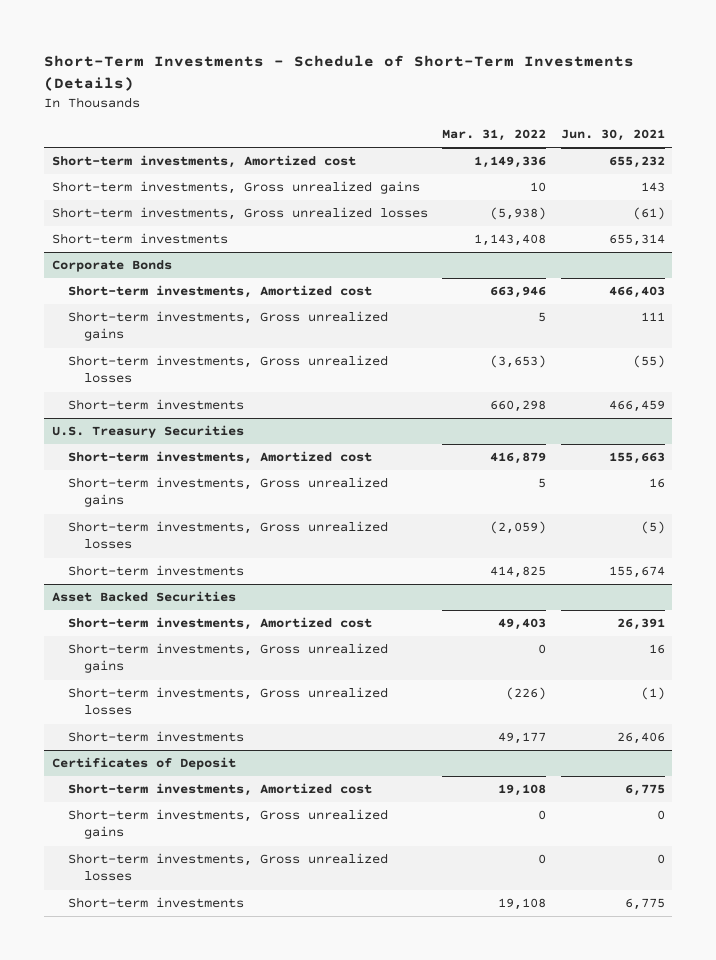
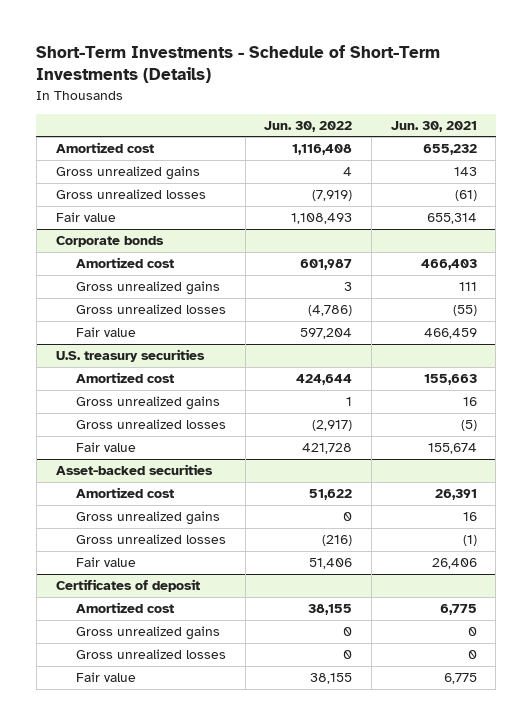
- | Mar. 31, 2022 | Jun. 30, 2021
+ | Jun. 30, 2022 | Jun. 30, 2021
- Short-term investments, Amortized cost | 1,149,336 | 655,232
- Short-term investments, Gross unrealized gains | 10 | 143
- Short-term investments, Gross unrealized losses | (5,938) | (61)
- Short-term investments | 1,143,408 | 655,314
- Corporate Bonds
- Short-term investments, Amortized cost | 663,946 | 466,403
- Short-term investments, Gross unrealized gains | 5 | 111
- Short-term investments, Gross unrealized losses | (3,653) | (55)
- Short-term investments | 660,298 | 466,459
- U.S. Treasury Securities
- Short-term investments, Amortized cost | 416,879 | 155,663
- Short-term investments, Gross unrealized gains | 5 | 16
- Short-term investments, Gross unrealized losses | (2,059) | (5)
- Short-term investments | 414,825 | 155,674
- Asset Backed Securities
- Short-term investments, Amortized cost | 49,403 | 26,391
- Short-term investments, Gross unrealized gains | 0 | 16
- Short-term investments, Gross unrealized losses | (226) | (1)
- Short-term investments | 49,177 | 26,406
- Certificates of Deposit
- Short-term investments, Amortized cost | 19,108 | 6,775
- Short-term investments, Gross unrealized gains | 0 | 0
- Short-term investments, Gross unrealized losses | 0 | 0
- Short-term investments | 19,108 | 6,775
+ Amortized cost | 1,116,408 | 655,232
+ Gross unrealized gains | 4 | 143
+ Gross unrealized losses | (7,919) | (61)
+ Fair value | 1,108,493 | 655,314
+ Corporate bonds
+ Amortized cost | 601,987 | 466,403
+ Gross unrealized gains | 3 | 111
+ Gross unrealized losses | (4,786) | (55)
+ Fair value | 597,204 | 466,459
+ U.S. treasury securities
+ Amortized cost | 424,644 | 155,663
+ Gross unrealized gains | 1 | 16
+ Gross unrealized losses | (2,917) | (5)
+ Fair value | 421,728 | 155,674
+ Asset-backed securities
+ Amortized cost | 51,622 | 26,391
+ Gross unrealized gains | 0 | 16
+ Gross unrealized losses | (216) | (1)
+ Fair value | 51,406 | 26,406
+ Certificates of deposit
+ Amortized cost | 38,155 | 6,775
+ Gross unrealized gains | 0 | 0
+ Gross unrealized losses | 0 | 0
+ Fair value | 38,155 | 6,775

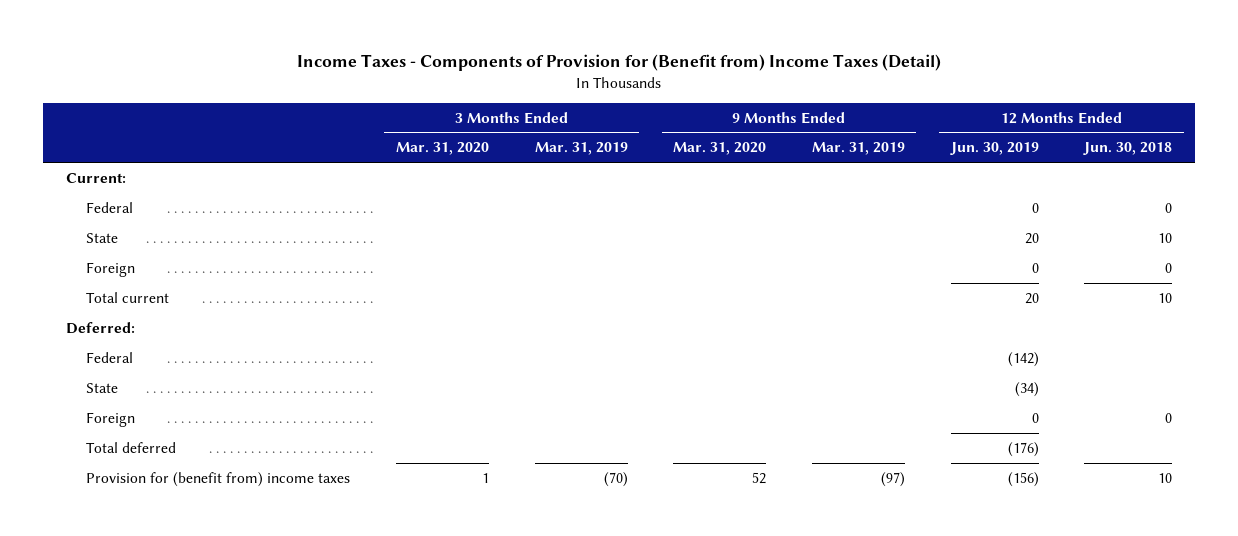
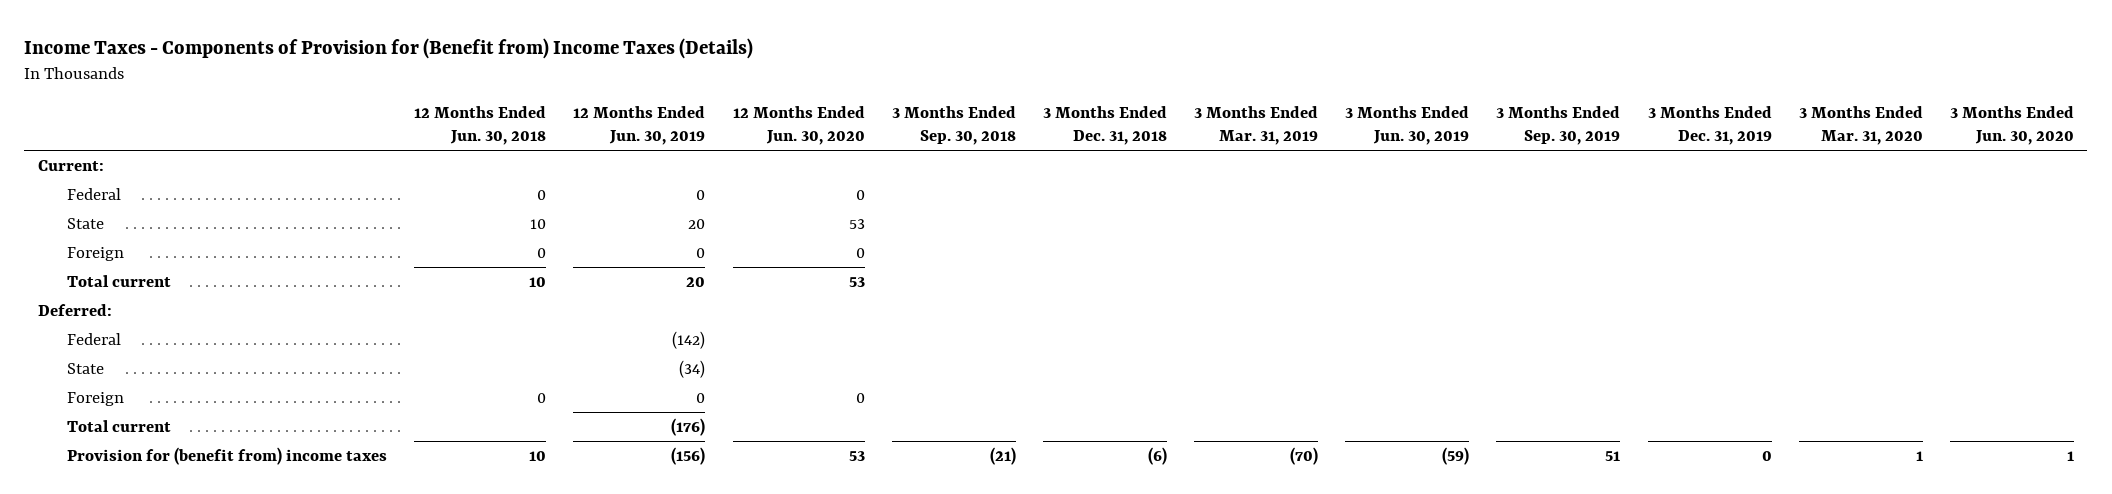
- Income Taxes - Components of Provision for (Benefit from) Income Taxes (Detail)
+ Income Taxes - Components of Provision for (Benefit from) Income Taxes (Details)
- | 3 Months Ended Mar. 31, 2020 | 3 Months Ended Mar. 31, 2019 | 9 Months Ended Mar. 31, 2020 | 9 Months Ended Mar. 31, 2019 | 12 Months Ended Jun. 30, 2019 | 12 Months Ended Jun. 30, 2018
+ | 12 Months Ended Jun. 30, 2018 | 12 Months Ended Jun. 30, 2019 | 12 Months Ended Jun. 30, 2020 | 3 Months Ended Sep. 30, 2018 | 3 Months Ended Dec. 31, 2018 | 3 Months Ended Mar. 31, 2019 | 3 Months Ended Jun. 30, 2019 | 3 Months Ended Sep. 30, 2019 | 3 Months Ended Dec. 31, 2019 | 3 Months Ended Mar. 31, 2020 | 3 Months Ended Jun. 30, 2020
- Total deferred | | | | | (176) |
+ Total current | | (176) | | | | | | | | |

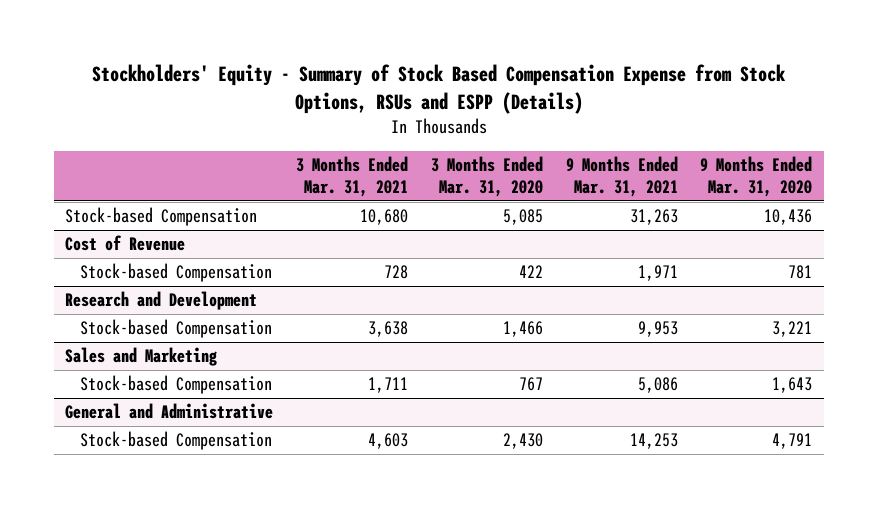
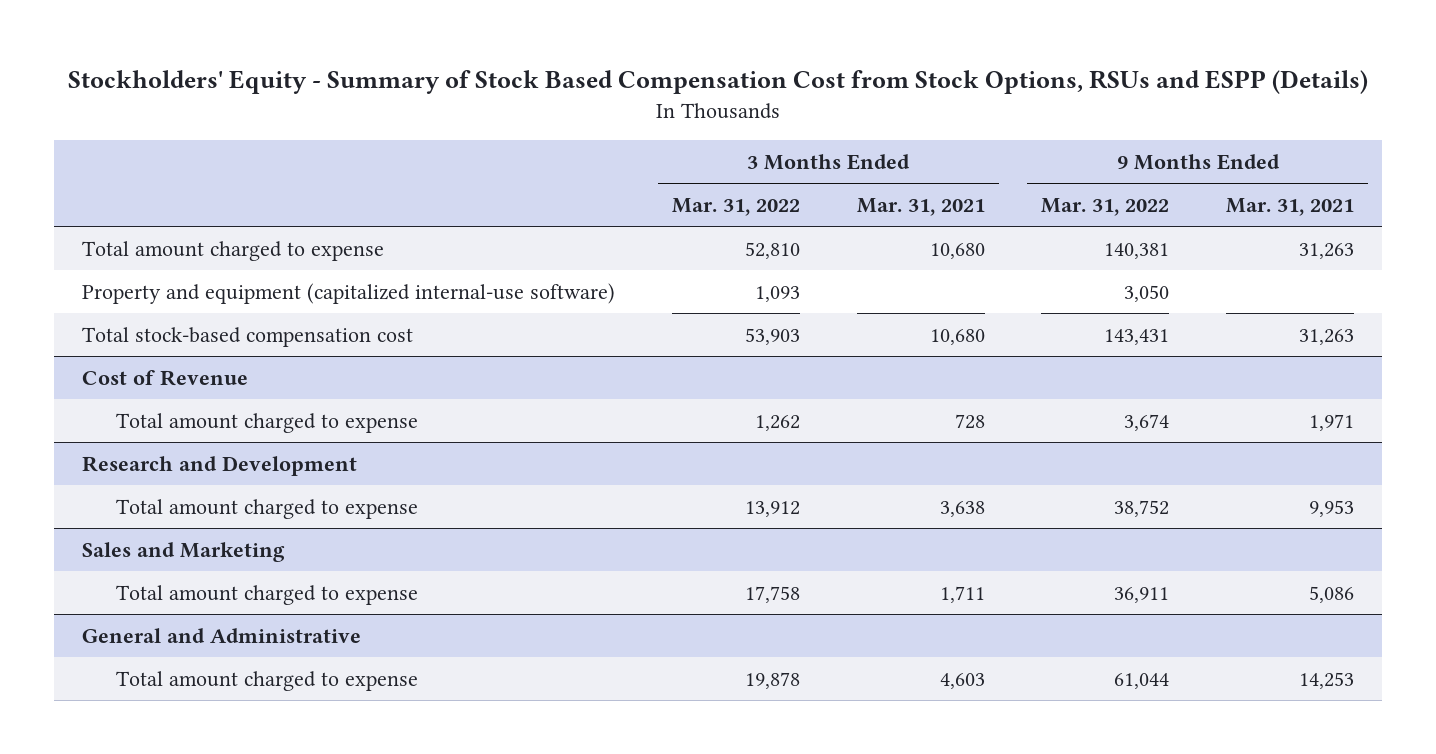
- Stockholders' Equity - Summary of Stock Based Compensation Expense from Stock Options, RSUs and ESPP (Details)
+ Stockholders' Equity - Summary of Stock Based Compensation Cost from Stock Options, RSUs and ESPP (Details)
- | 3 Months Ended Mar. 31, 2021 | 3 Months Ended Mar. 31, 2020 | 9 Months Ended Mar. 31, 2021 | 9 Months Ended Mar. 31, 2020
+ | 3 Months Ended Mar. 31, 2022 | 3 Months Ended Mar. 31, 2021 | 9 Months Ended Mar. 31, 2022 | 9 Months Ended Mar. 31, 2021
- Stock-based Compensation | 10,680 | 5,085 | 31,263 | 10,436
+ Total amount charged to expense | 52,810 | 10,680 | 140,381 | 31,263
+ Property and equipment (capitalized internal-use software) | 1,093 | | 3,050 |
+ Total stock-based compensation cost | 53,903 | 10,680 | 143,431 | 31,263
@ Cost of Revenue
- Stock-based Compensation | 728 | 422 | 1,971 | 781
+ Total amount charged to expense | 1,262 | 728 | 3,674 | 1,971
@ Research and Development
- Stock-based Compensation | 3,638 | 1,466 | 9,953 | 3,221
+ Total amount charged to expense | 13,912 | 3,638 | 38,752 | 9,953
@ Sales and Marketing
- Stock-based Compensation | 1,711 | 767 | 5,086 | 1,643
+ Total amount charged to expense | 17,758 | 1,711 | 36,911 | 5,086
@ General and Administrative
- Stock-based Compensation | 4,603 | 2,430 | 14,253 | 4,791
+ Total amount charged to expense | 19,878 | 4,603 | 61,044 | 14,253

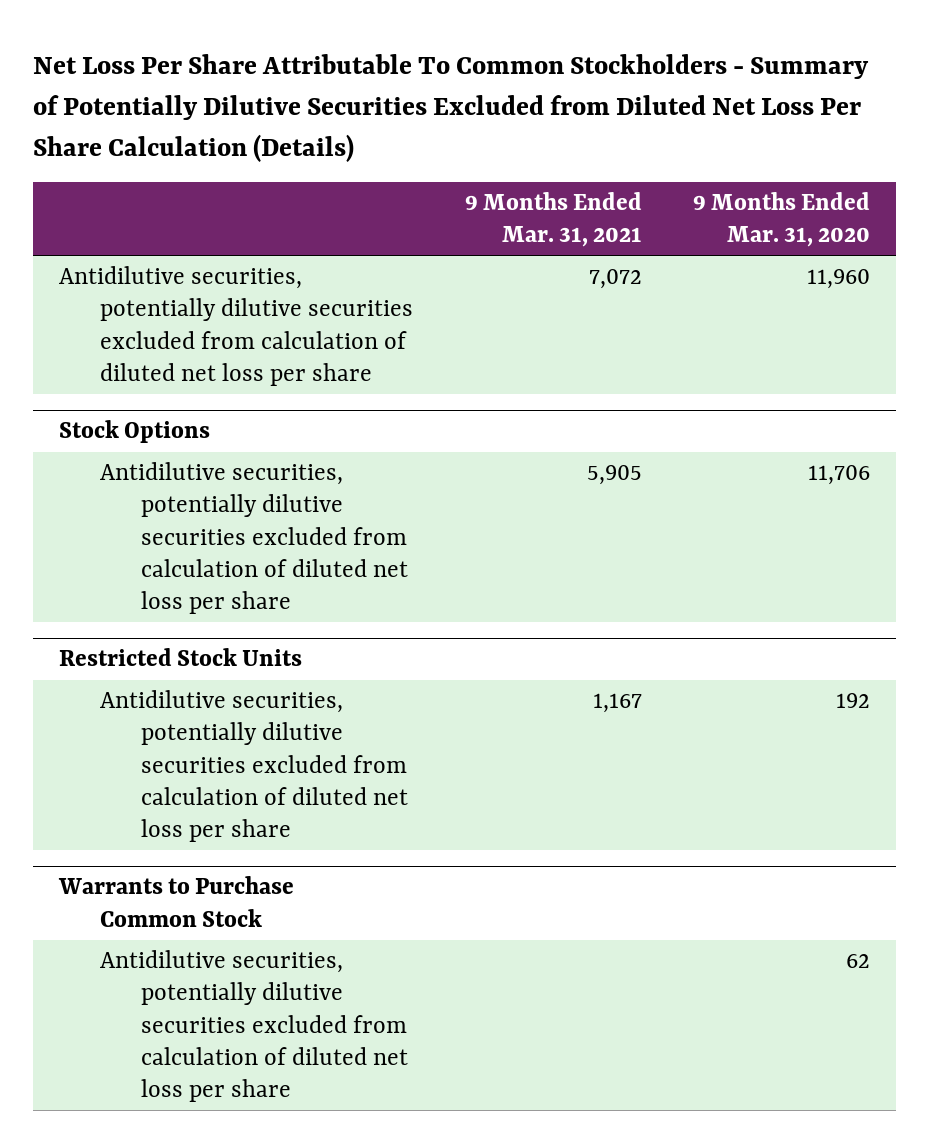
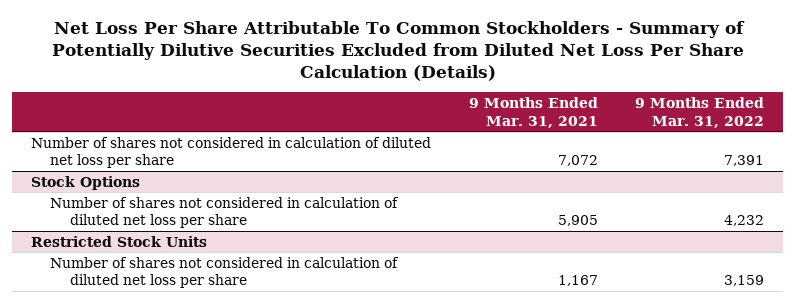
- | 9 Months Ended Mar. 31, 2021 | 9 Months Ended Mar. 31, 2020
+ | 9 Months Ended Mar. 31, 2021 | 9 Months Ended Mar. 31, 2022
- Antidilutive securities, potentially dilutive securities excluded from calculation of diluted net loss per share | 7,072 | 11,960
+ Number of shares not considered in calculation of diluted net loss per share | 7,072 | 7,391
@ Stock Options
- Antidilutive securities, potentially dilutive securities excluded from calculation of diluted net loss per share | 5,905 | 11,706
+ Number of shares not considered in calculation of diluted net loss per share | 5,905 | 4,232
@ Restricted Stock Units
- Antidilutive securities, potentially dilutive securities excluded from calculation of diluted net loss per share | 1,167 | 192
- Warrants to Purchase Common Stock
- Antidilutive securities, potentially dilutive securities excluded from calculation of diluted net loss per share | | 62
@ Restricted Stock Units
+ Number of shares not considered in calculation of diluted net loss per share | 1,167 | 3,159

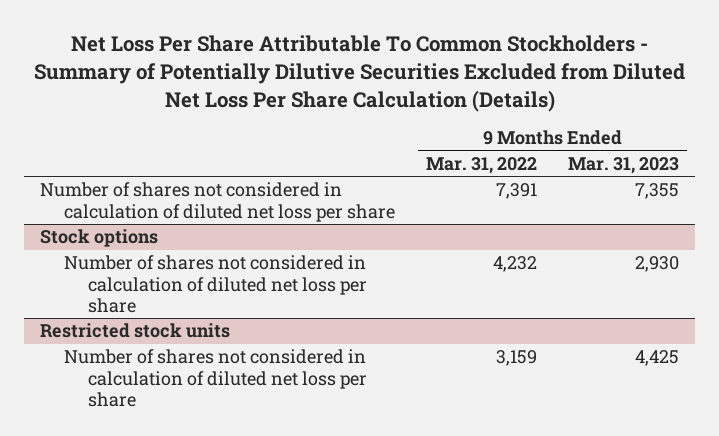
- | 9 Months Ended Mar. 31, 2021 | 9 Months Ended Mar. 31, 2022
+ | 9 Months Ended Mar. 31, 2022 | 9 Months Ended Mar. 31, 2023
- Stock Options
+ Stock options
- Restricted Stock Units
+ Restricted stock units

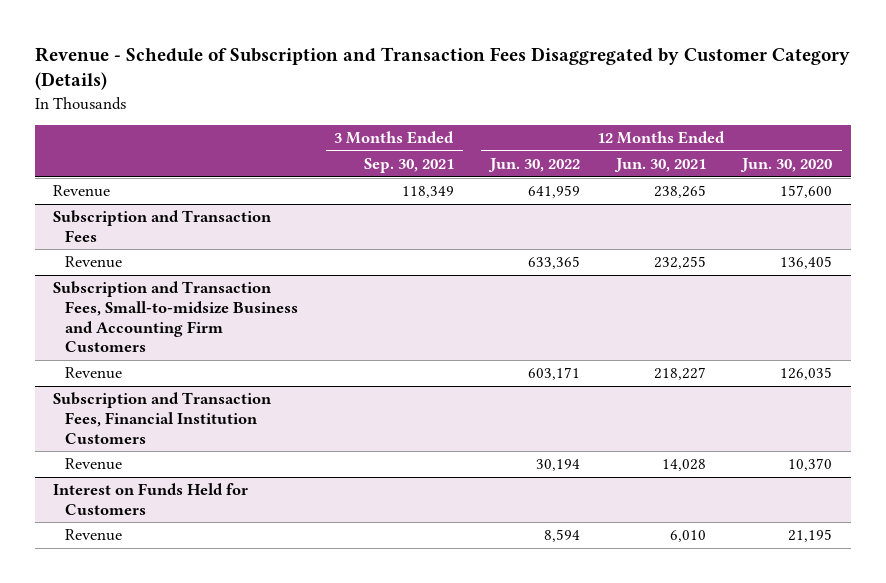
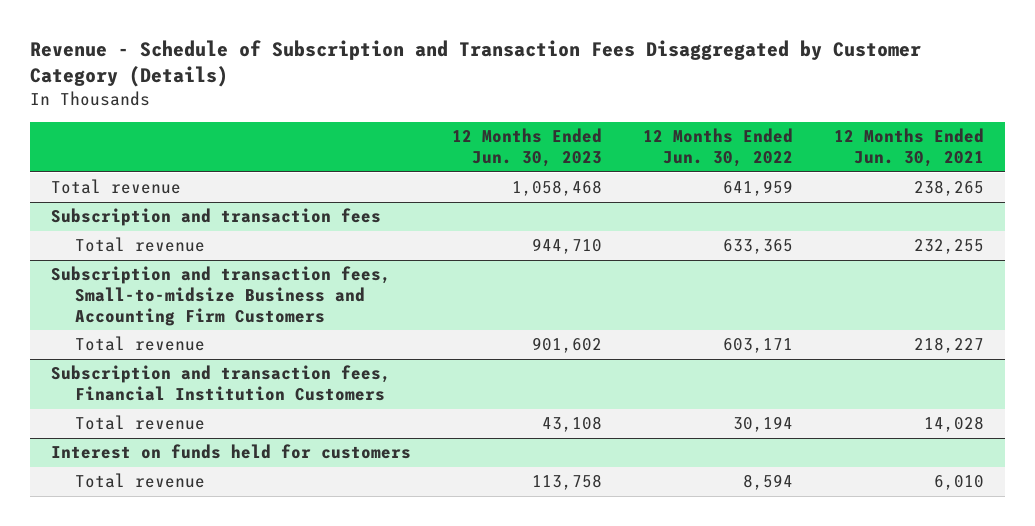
- | 3 Months Ended Sep. 30, 2021 | 12 Months Ended Jun. 30, 2022 | 12 Months Ended Jun. 30, 2021 | 12 Months Ended Jun. 30, 2020
+ | 12 Months Ended Jun. 30, 2023 | 12 Months Ended Jun. 30, 2022 | 12 Months Ended Jun. 30, 2021
- Revenue | 118,349 | 641,959 | 238,265 | 157,600
- Subscription and Transaction Fees
- Revenue | | 633,365 | 232,255 | 136,405
- Subscription and Transaction Fees, Small-to-midsize Business and Accounting Firm Customers
- Revenue | | 603,171 | 218,227 | 126,035
- Subscription and Transaction Fees, Financial Institution Customers
- Revenue | | 30,194 | 14,028 | 10,370
- Interest on Funds Held for Customers
- Revenue | | 8,594 | 6,010 | 21,195
+ Total revenue | 1,058,468 | 641,959 | 238,265
+ Subscription and transaction fees
+ Total revenue | 944,710 | 633,365 | 232,255
+ Subscription and transaction fees, Small-to-midsize Business and Accounting Firm Customers
+ Total revenue | 901,602 | 603,171 | 218,227
+ Subscription and transaction fees, Financial Institution Customers
+ Total revenue | 43,108 | 30,194 | 14,028
+ Interest on funds held for customers
+ Total revenue | 113,758 | 8,594 | 6,010

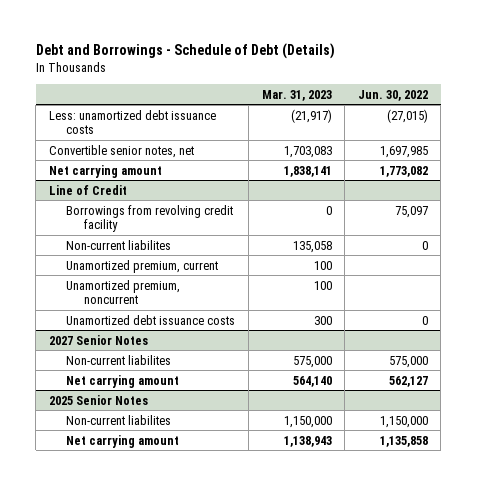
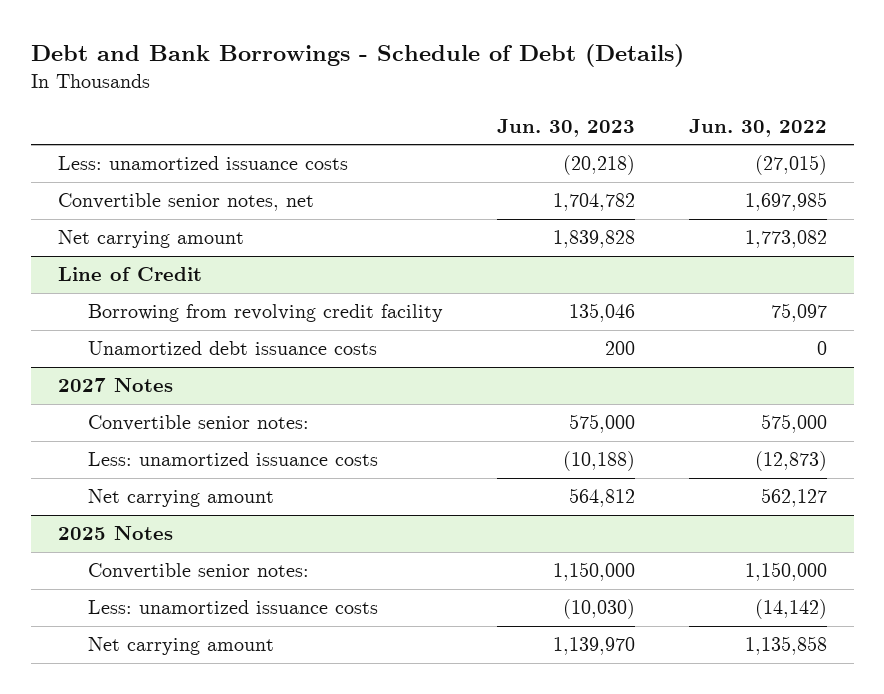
- Debt and Borrowings - Schedule of Debt (Details)
+ Debt and Bank Borrowings - Schedule of Debt (Details)
- | Mar. 31, 2023 | Jun. 30, 2022
+ | Jun. 30, 2023 | Jun. 30, 2022
- Less: unamortized debt issuance costs | (21,917) | (27,015)
+ Less: unamortized issuance costs | (20,218) | (27,015)
@ Line of Credit
- Borrowings from revolving credit facility | 0 | 75,097
- Non-current liabilites | 135,058 | 0
- Unamortized premium, current | 100 |
- Unamortized premium, noncurrent | 100 |
+ Borrowing from revolving credit facility | 135,046 | 75,097
- 2027 Senior Notes
- Non-current liabilites | 575,000 | 575,000
+ 2027 Notes
+ Convertible senior notes: | 575,000 | 575,000
+ Less: unamortized issuance costs | (10,188) | (12,873)
- 2025 Senior Notes
- Non-current liabilites | 1,150,000 | 1,150,000
+ 2025 Notes
+ Convertible senior notes: | 1,150,000 | 1,150,000
+ Less: unamortized issuance costs | (10,030) | (14,142)

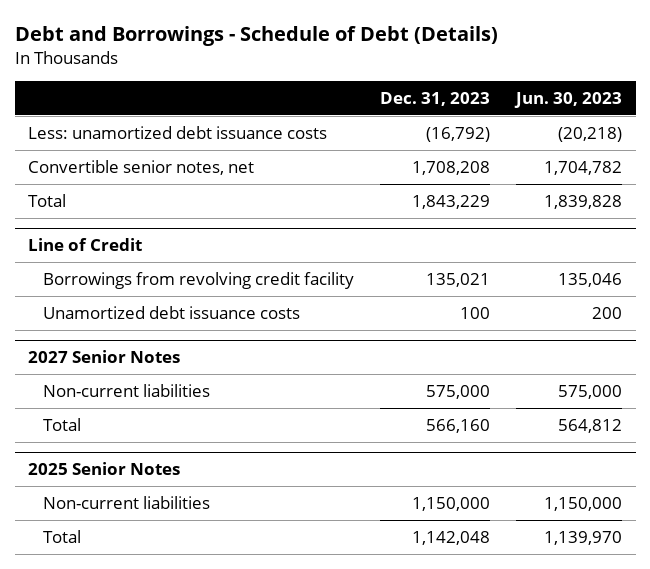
- Debt and Bank Borrowings - Schedule of Debt (Details)
+ Debt and Borrowings - Schedule of Debt (Details)
- | Jun. 30, 2023 | Jun. 30, 2022
+ | Dec. 31, 2023 | Jun. 30, 2023
- Less: unamortized issuance costs | (20,218) | (27,015)
+ Less: unamortized debt issuance costs | (16,792) | (20,218)
- Net carrying amount | 1,839,828 | 1,773,082
+ Total | 1,843,229 | 1,839,828
@ Line of Credit
- Borrowing from revolving credit facility | 135,046 | 75,097
+ Borrowings from revolving credit facility | 135,021 | 135,046
- 2027 Notes
- Convertible senior notes: | 575,000 | 575,000
- Less: unamortized issuance costs | (10,188) | (12,873)
- Net carrying amount | 564,812 | 562,127
- 2025 Notes
- Convertible senior notes: | 1,150,000 | 1,150,000
- Less: unamortized issuance costs | (10,030) | (14,142)
- Net carrying amount | 1,139,970 | 1,135,858
+ 2027 Senior Notes
+ Non-current liabilities | 575,000 | 575,000
+ Total | 566,160 | 564,812
+ 2025 Senior Notes
+ Non-current liabilities | 1,150,000 | 1,150,000
+ Total | 1,142,048 | 1,139,970

